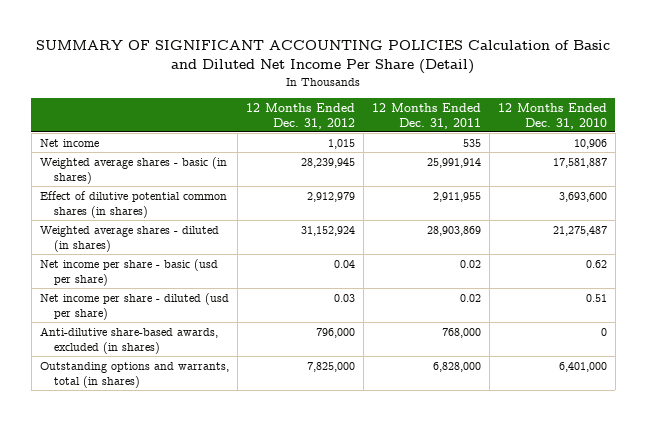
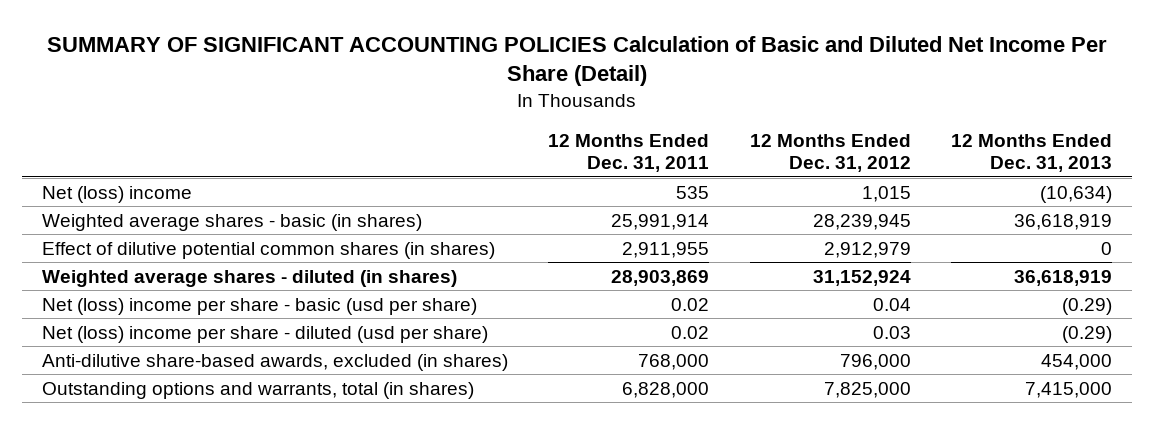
- | 12 Months Ended Dec. 31, 2012 | 12 Months Ended Dec. 31, 2011 | 12 Months Ended Dec. 31, 2010
+ | 12 Months Ended Dec. 31, 2011 | 12 Months Ended Dec. 31, 2012 | 12 Months Ended Dec. 31, 2013
- Net income | 1,015 | 535 | 10,906
+ Net (loss) income | 535 | 1,015 | (10,634)
- Net income per share - basic (usd per share) | 0.04 | 0.02 | 0.62
- Net income per share - diluted (usd per share) | 0.03 | 0.02 | 0.51
+ Net (loss) income per share - basic (usd per share) | 0.02 | 0.04 | (0.29)
+ Net (loss) income per share - diluted (usd per share) | 0.02 | 0.03 | (0.29)

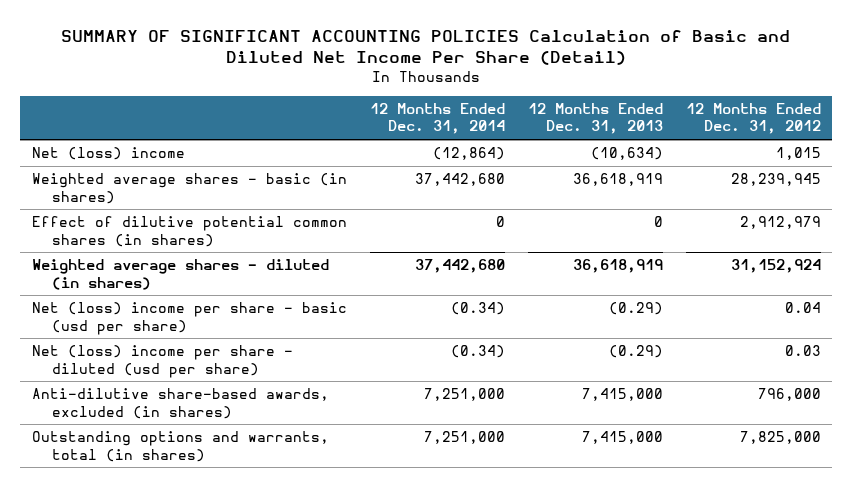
- | 12 Months Ended Dec. 31, 2011 | 12 Months Ended Dec. 31, 2012 | 12 Months Ended Dec. 31, 2013
+ | 12 Months Ended Dec. 31, 2014 | 12 Months Ended Dec. 31, 2013 | 12 Months Ended Dec. 31, 2012
- Anti-dilutive share-based awards, excluded (in shares) | 768,000 | 796,000 | 454,000
+ Anti-dilutive share-based awards, excluded (in shares) | 7,251,000 | 7,415,000 | 796,000

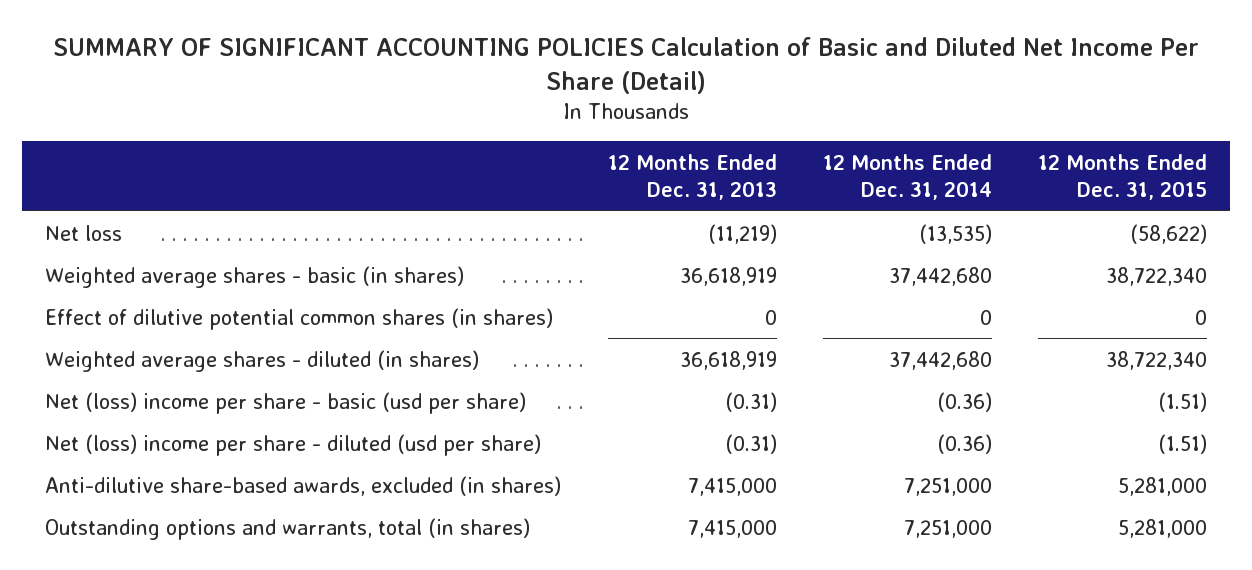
- | 12 Months Ended Dec. 31, 2014 | 12 Months Ended Dec. 31, 2013 | 12 Months Ended Dec. 31, 2012
+ | 12 Months Ended Dec. 31, 2013 | 12 Months Ended Dec. 31, 2014 | 12 Months Ended Dec. 31, 2015
- Net (loss) income | (12,864) | (10,634) | 1,015
+ Net loss | (11,219) | (13,535) | (58,622)
- Net (loss) income per share - basic (usd per share) | (0.34) | (0.29) | 0.04
- Net (loss) income per share - diluted (usd per share) | (0.34) | (0.29) | 0.03
+ Net (loss) income per share - basic (usd per share) | (0.31) | (0.36) | (1.51)
+ Net (loss) income per share - diluted (usd per share) | (0.31) | (0.36) | (1.51)

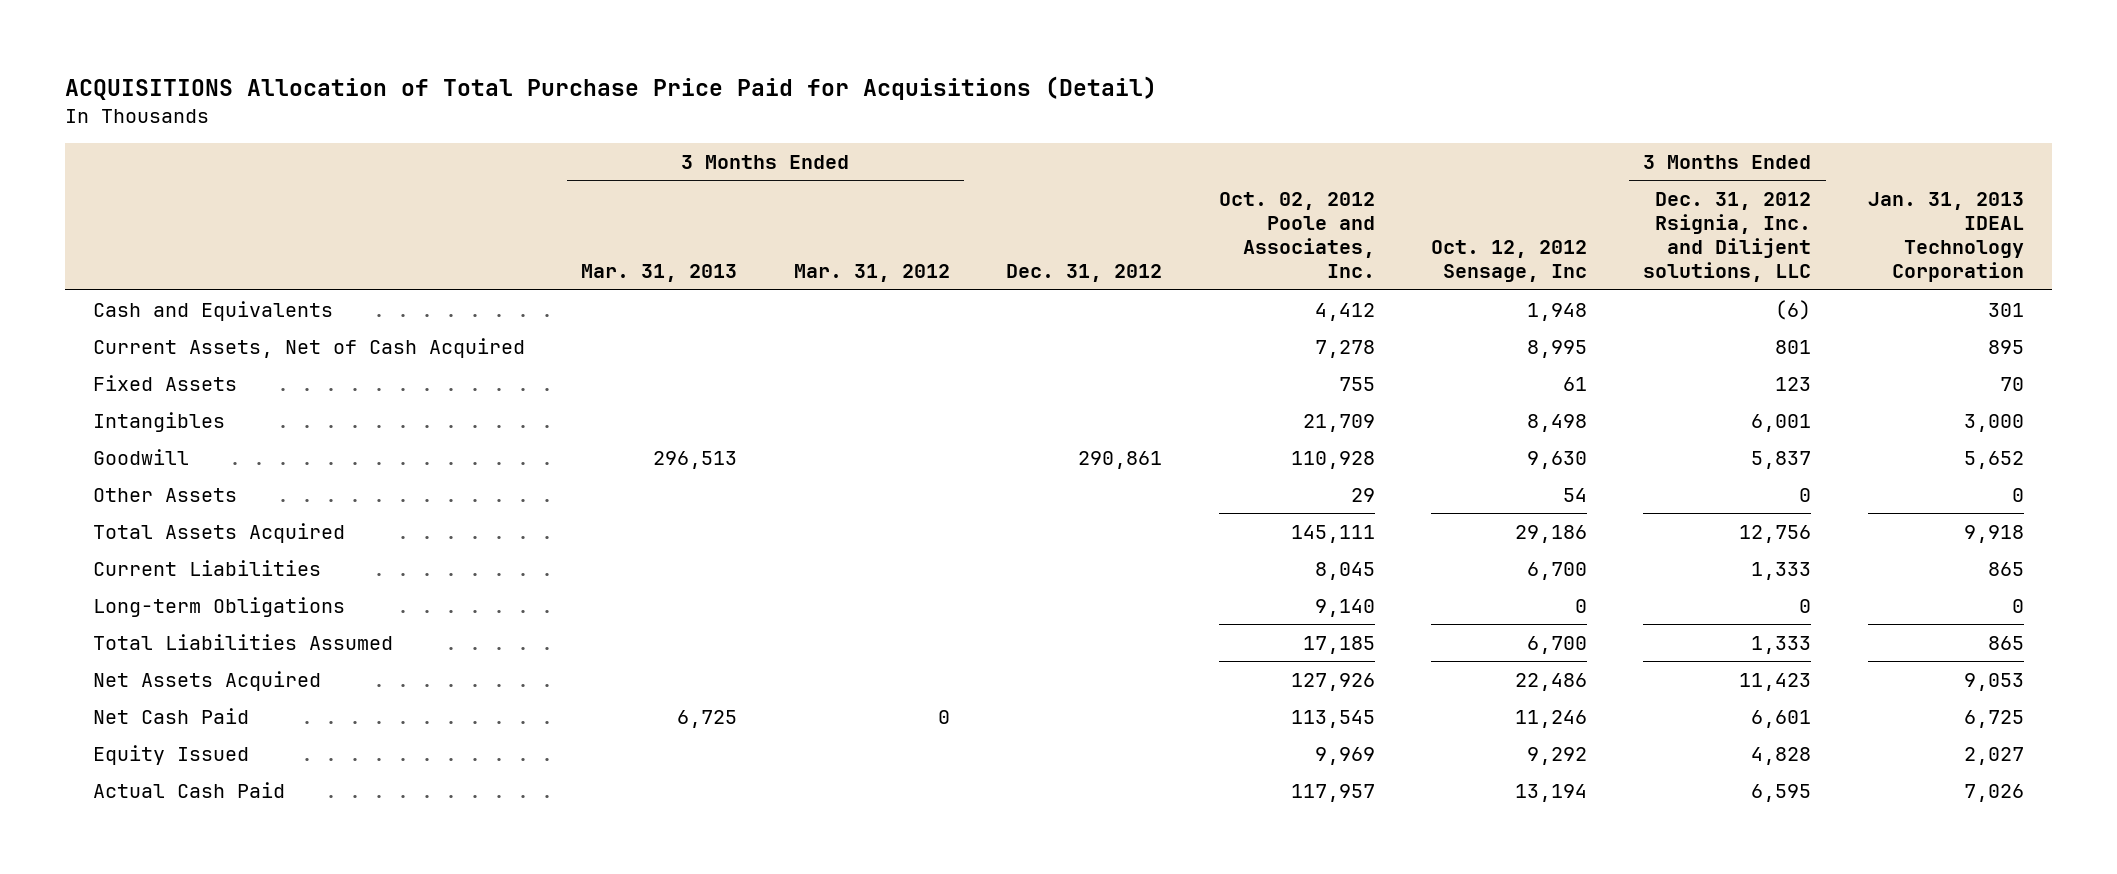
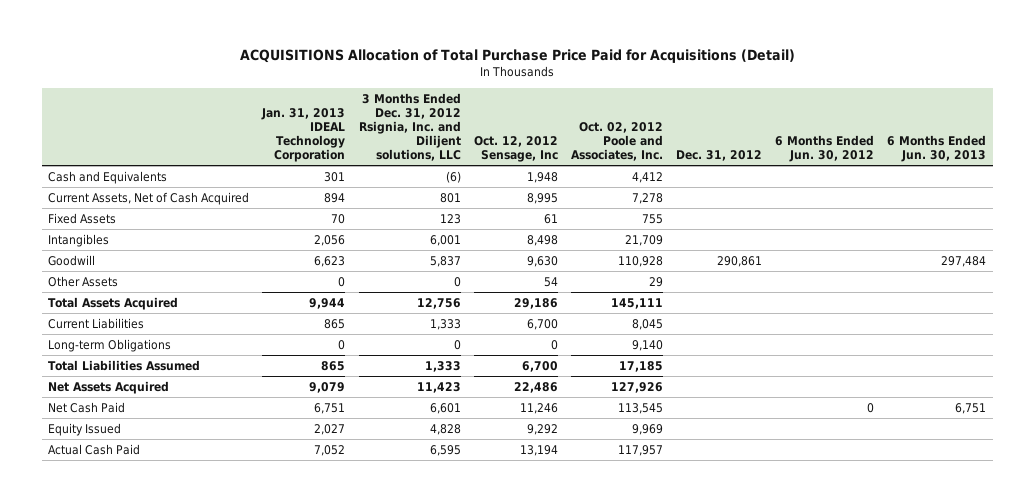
- | 3 Months Ended Mar. 31, 2013 | 3 Months Ended Mar. 31, 2012 | Dec. 31, 2012 | Oct. 02, 2012 Poole and Associates, Inc. | Oct. 12, 2012 Sensage, Inc | 3 Months Ended Dec. 31, 2012 Rsignia, Inc. and Dilijent solutions, LLC | Jan. 31, 2013 IDEAL Technology Corporation
+ | Jan. 31, 2013 IDEAL Technology Corporation | 3 Months Ended Dec. 31, 2012 Rsignia, Inc. and Dilijent solutions, LLC | Oct. 12, 2012 Sensage, Inc | Oct. 02, 2012 Poole and Associates, Inc. | Dec. 31, 2012 | 6 Months Ended Jun. 30, 2012 | 6 Months Ended Jun. 30, 2013
- Current Assets, Net of Cash Acquired | | | | 7,278 | 8,995 | 801 | 895
+ Current Assets, Net of Cash Acquired | 894 | 801 | 8,995 | 7,278 | | |
- Intangibles | | | | 21,709 | 8,498 | 6,001 | 3,000
- Goodwill | 296,513 | | 290,861 | 110,928 | 9,630 | 5,837 | 5,652
+ Intangibles | 2,056 | 6,001 | 8,498 | 21,709 | | |
+ Goodwill | 6,623 | 5,837 | 9,630 | 110,928 | 290,861 | | 297,484
- Total Assets Acquired | | | | 145,111 | 29,186 | 12,756 | 9,918
+ Total Assets Acquired | 9,944 | 12,756 | 29,186 | 145,111 | | |
- Net Assets Acquired | | | | 127,926 | 22,486 | 11,423 | 9,053
- Net Cash Paid | 6,725 | 0 | | 113,545 | 11,246 | 6,601 | 6,725
+ Net Assets Acquired | 9,079 | 11,423 | 22,486 | 127,926 | | |
+ Net Cash Paid | 6,751 | 6,601 | 11,246 | 113,545 | | 0 | 6,751
- Actual Cash Paid | | | | 117,957 | 13,194 | 6,595 | 7,026
+ Actual Cash Paid | 7,052 | 6,595 | 13,194 | 117,957 | | |

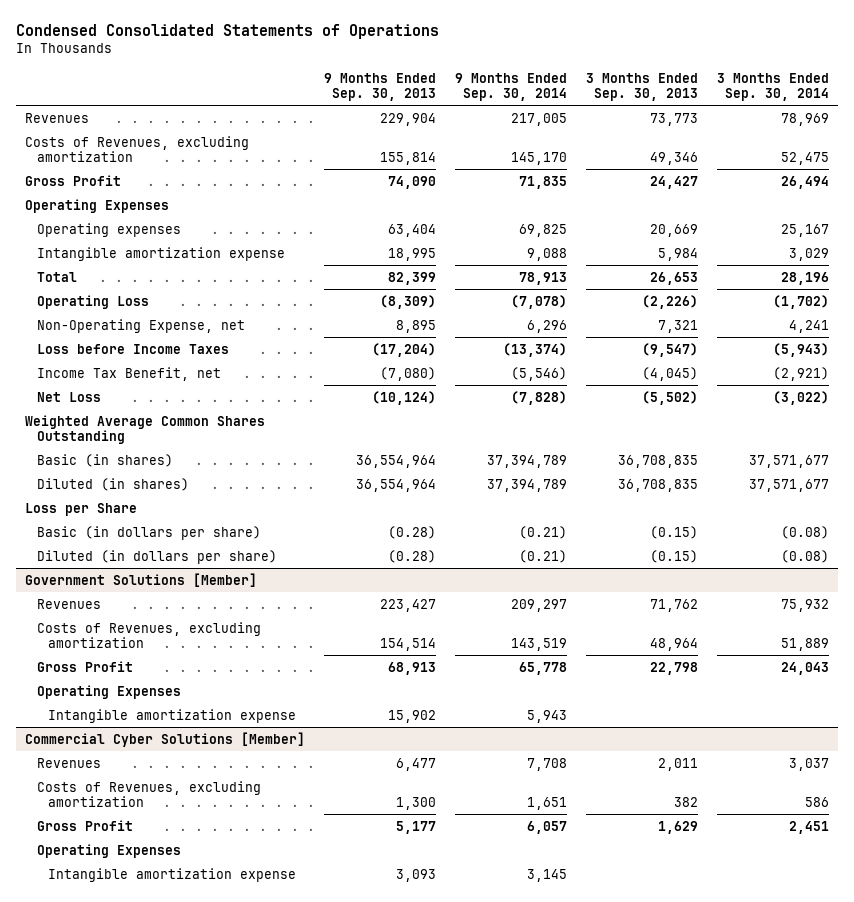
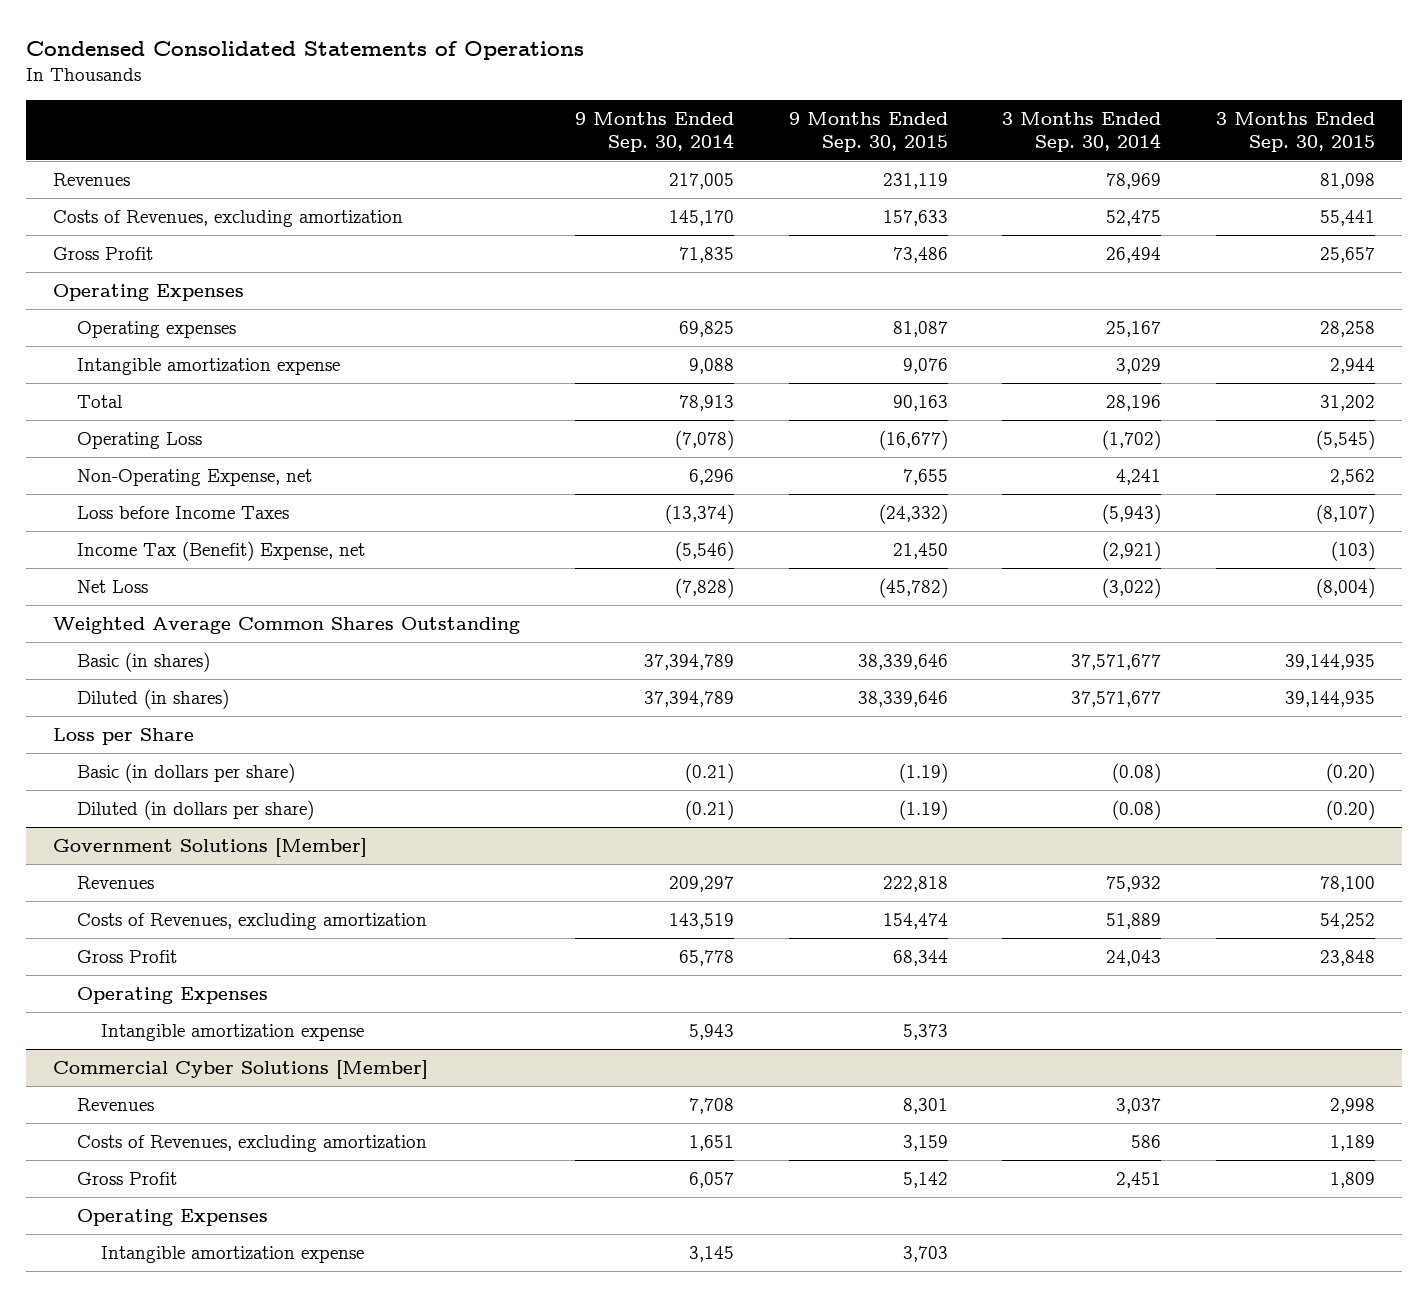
- | 9 Months Ended Sep. 30, 2013 | 9 Months Ended Sep. 30, 2014 | 3 Months Ended Sep. 30, 2013 | 3 Months Ended Sep. 30, 2014
+ | 9 Months Ended Sep. 30, 2014 | 9 Months Ended Sep. 30, 2015 | 3 Months Ended Sep. 30, 2014 | 3 Months Ended Sep. 30, 2015
- Income Tax Benefit, net | (7,080) | (5,546) | (4,045) | (2,921)
+ Income Tax (Benefit) Expense, net | (5,546) | 21,450 | (2,921) | (103)

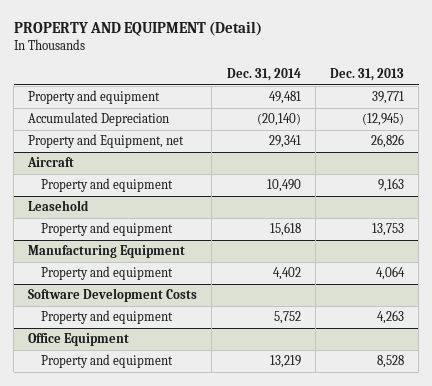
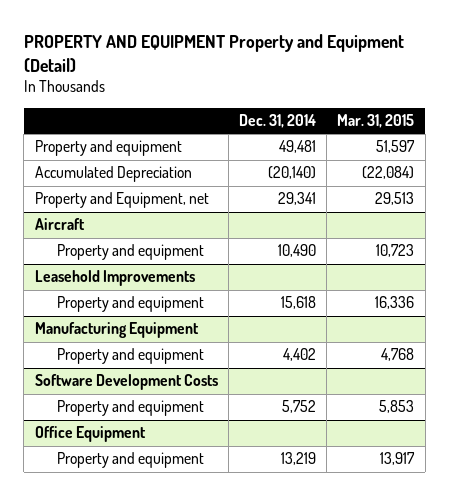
- PROPERTY AND EQUIPMENT (Detail)
+ PROPERTY AND EQUIPMENT Property and Equipment (Detail)
- | Dec. 31, 2014 | Dec. 31, 2013
+ | Dec. 31, 2014 | Mar. 31, 2015
- Leasehold
+ Leasehold Improvements

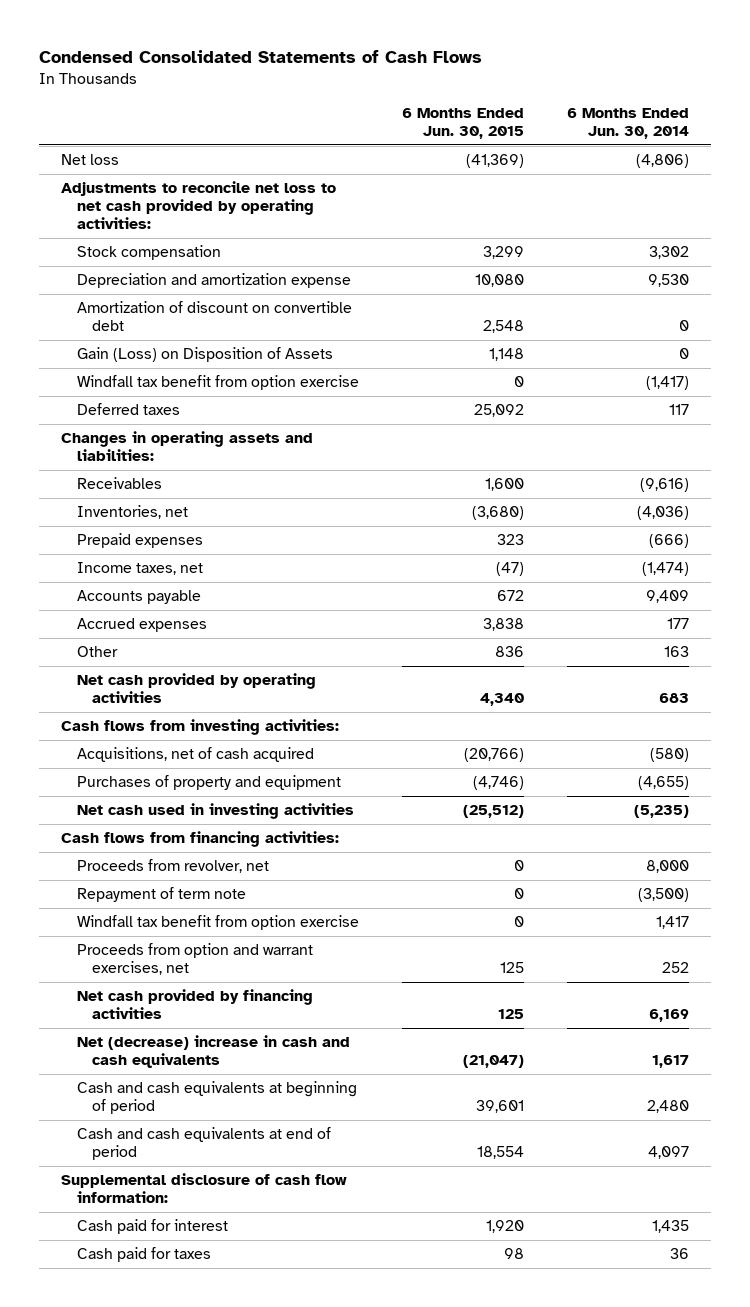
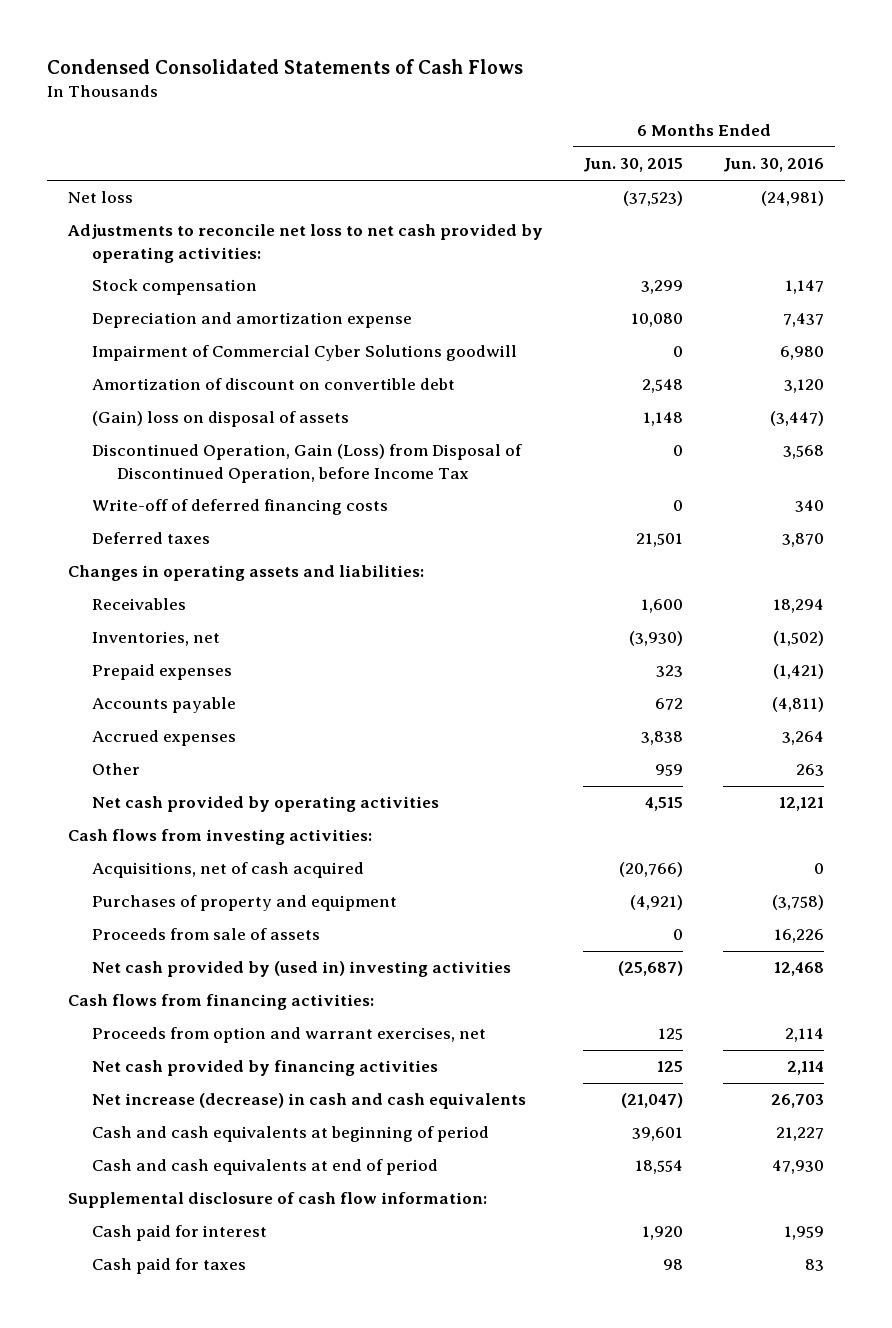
- | 6 Months Ended Jun. 30, 2015 | 6 Months Ended Jun. 30, 2014
+ | 6 Months Ended Jun. 30, 2015 | 6 Months Ended Jun. 30, 2016
- Net loss | (41,369) | (4,806)
+ Net loss | (37,523) | (24,981)
+ Impairment of Commercial Cyber Solutions goodwill | 0 | 6,980
- Gain (Loss) on Disposition of Assets | 1,148 | 0
- Windfall tax benefit from option exercise | 0 | (1,417)
- Deferred taxes | 25,092 | 117
+ (Gain) loss on disposal of assets | 1,148 | (3,447)
+ Discontinued Operation, Gain (Loss) from Disposal of Discontinued Operation, before Income Tax | 0 | 3,568
+ Write-off of deferred financing costs | 0 | 340
+ Deferred taxes | 21,501 | 3,870
- Inventories, net | (3,680) | (4,036)
+ Inventories, net | (3,930) | (1,502)
- Income taxes, net | (47) | (1,474)
- Other | 836 | 163
- Net cash provided by operating activities | 4,340 | 683
+ Other | 959 | 263
+ Net cash provided by operating activities | 4,515 | 12,121
- Purchases of property and equipment | (4,746) | (4,655)
- Net cash used in investing activities | (25,512) | (5,235)
+ Purchases of property and equipment | (4,921) | (3,758)
+ Proceeds from sale of assets | 0 | 16,226
+ Net cash provided by (used in) investing activities | (25,687) | 12,468
- Proceeds from revolver, net | 0 | 8,000
- Repayment of term note | 0 | (3,500)
- Windfall tax benefit from option exercise | 0 | 1,417
- Net (decrease) increase in cash and cash equivalents | (21,047) | 1,617
+ Net increase (decrease) in cash and cash equivalents | (21,047) | 26,703

